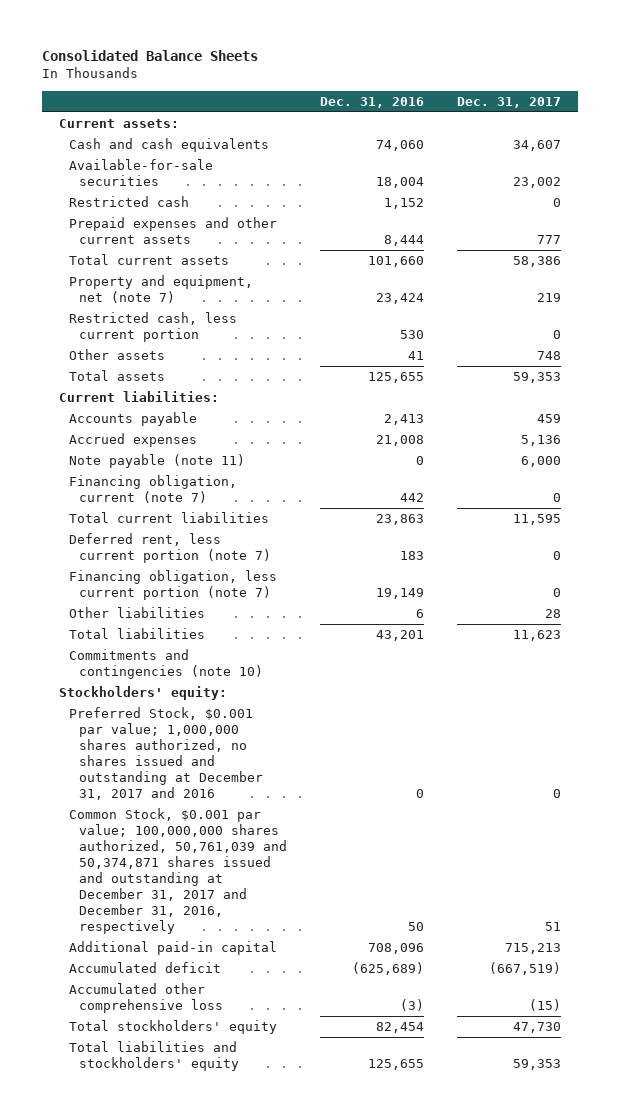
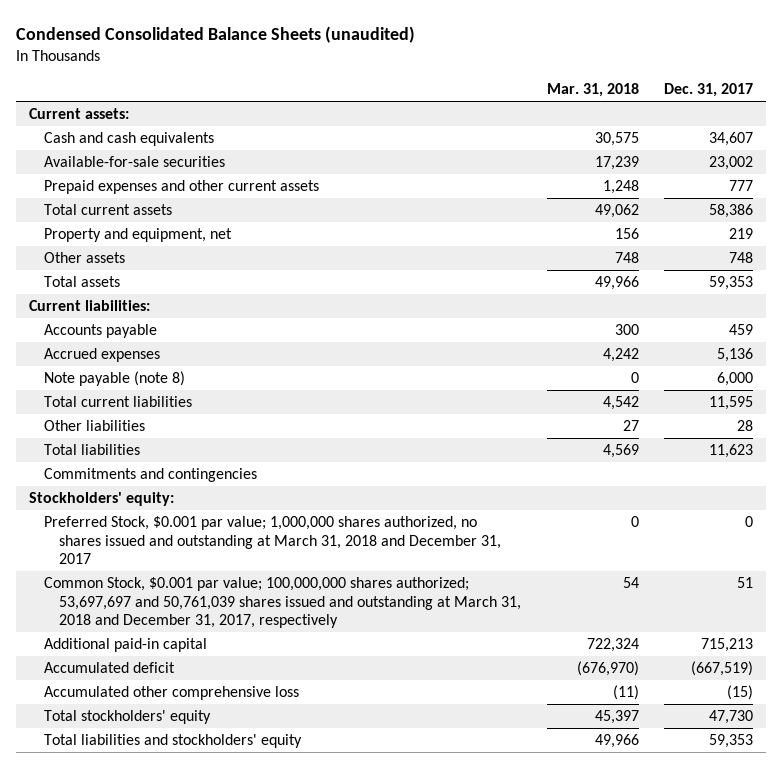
- Consolidated Balance Sheets
+ Condensed Consolidated Balance Sheets (unaudited)
- | Dec. 31, 2016 | Dec. 31, 2017
+ | Mar. 31, 2018 | Dec. 31, 2017
- Restricted cash | 1,152 | 0
- Property and equipment, net (note 7) | 23,424 | 219
- Restricted cash, less current portion | 530 | 0
+ Property and equipment, net | 156 | 219
- Note payable (note 11) | 0 | 6,000
- Financing obligation, current (note 7) | 442 | 0
+ Note payable (note 8) | 0 | 6,000
- Deferred rent, less current portion (note 7) | 183 | 0
- Financing obligation, less current portion (note 7) | 19,149 | 0
- Commitments and contingencies (note 10)
+ Commitments and contingencies
- Preferred Stock, $0.001 par value; 1,000,000 shares authorized, no shares issued and outstanding at December 31, 2017 and 2016 | 0 | 0
- Common Stock, $0.001 par value; 100,000,000 shares authorized, 50,761,039 and 50,374,871 shares issued and outstanding at December 31, 2017 and December 31, 2016, respectively | 50 | 51
+ Preferred Stock, $0.001 par value; 1,000,000 shares authorized, no shares issued and outstanding at March 31, 2018 and December 31, 2017 | 0 | 0
+ Common Stock, $0.001 par value; 100,000,000 shares authorized; 53,697,697 and 50,761,039 shares issued and outstanding at March 31, 2018 and December 31, 2017, respectively | 54 | 51

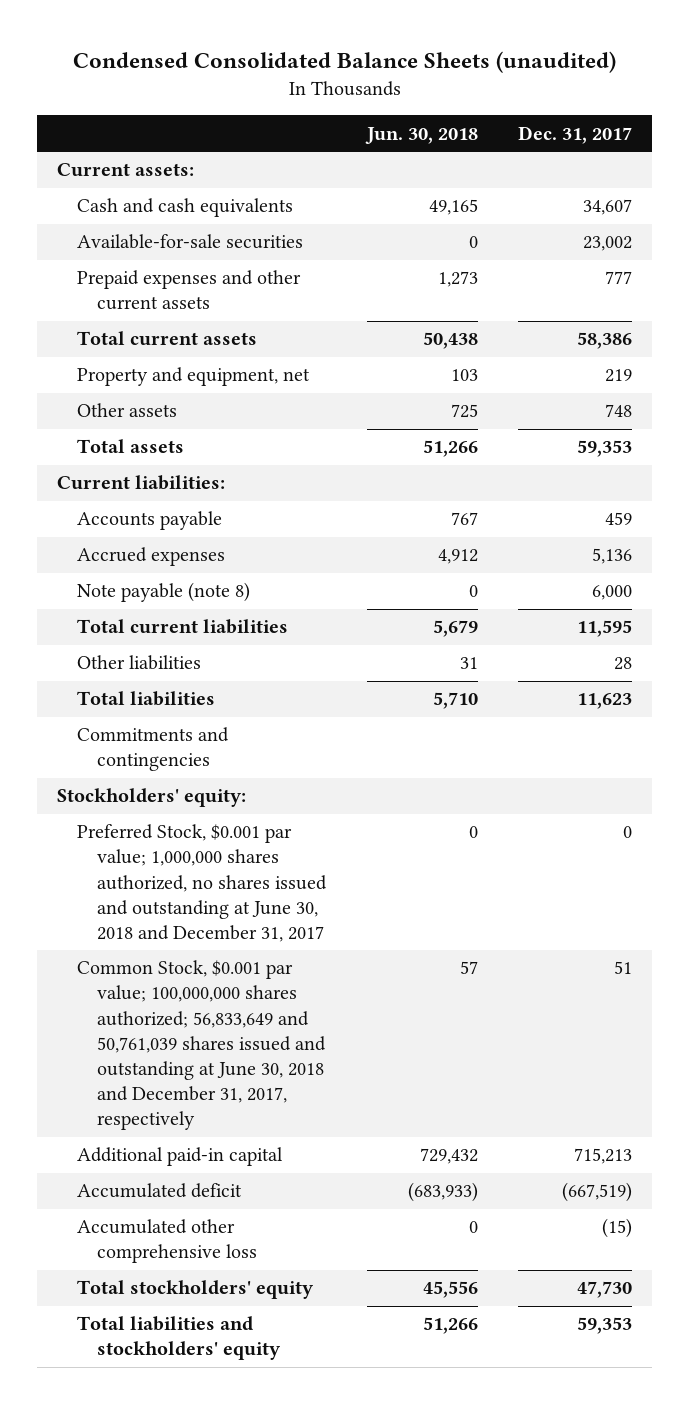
- | Mar. 31, 2018 | Dec. 31, 2017
+ | Jun. 30, 2018 | Dec. 31, 2017
- Preferred Stock, $0.001 par value; 1,000,000 shares authorized, no shares issued and outstanding at March 31, 2018 and December 31, 2017 | 0 | 0
- Common Stock, $0.001 par value; 100,000,000 shares authorized; 53,697,697 and 50,761,039 shares issued and outstanding at March 31, 2018 and December 31, 2017, respectively | 54 | 51
+ Preferred Stock, $0.001 par value; 1,000,000 shares authorized, no shares issued and outstanding at June 30, 2018 and December 31, 2017 | 0 | 0
+ Common Stock, $0.001 par value; 100,000,000 shares authorized; 56,833,649 and 50,761,039 shares issued and outstanding at June 30, 2018 and December 31, 2017, respectively | 57 | 51

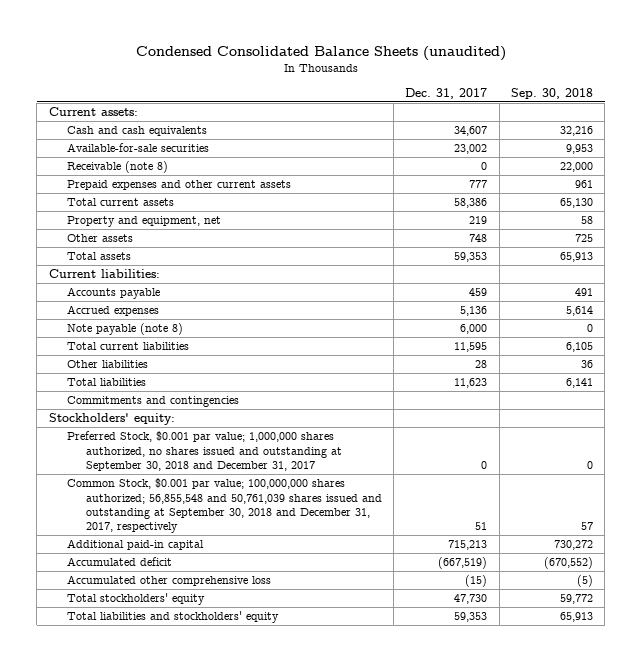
- | Jun. 30, 2018 | Dec. 31, 2017
+ | Dec. 31, 2017 | Sep. 30, 2018
+ Receivable (note 8) | 0 | 22,000
- Preferred Stock, $0.001 par value; 1,000,000 shares authorized, no shares issued and outstanding at June 30, 2018 and December 31, 2017 | 0 | 0
- Common Stock, $0.001 par value; 100,000,000 shares authorized; 56,833,649 and 50,761,039 shares issued and outstanding at June 30, 2018 and December 31, 2017, respectively | 57 | 51
+ Preferred Stock, $0.001 par value; 1,000,000 shares authorized, no shares issued and outstanding at September 30, 2018 and December 31, 2017 | 0 | 0
+ Common Stock, $0.001 par value; 100,000,000 shares authorized; 56,855,548 and 50,761,039 shares issued and outstanding at September 30, 2018 and December 31, 2017, respectively | 51 | 57

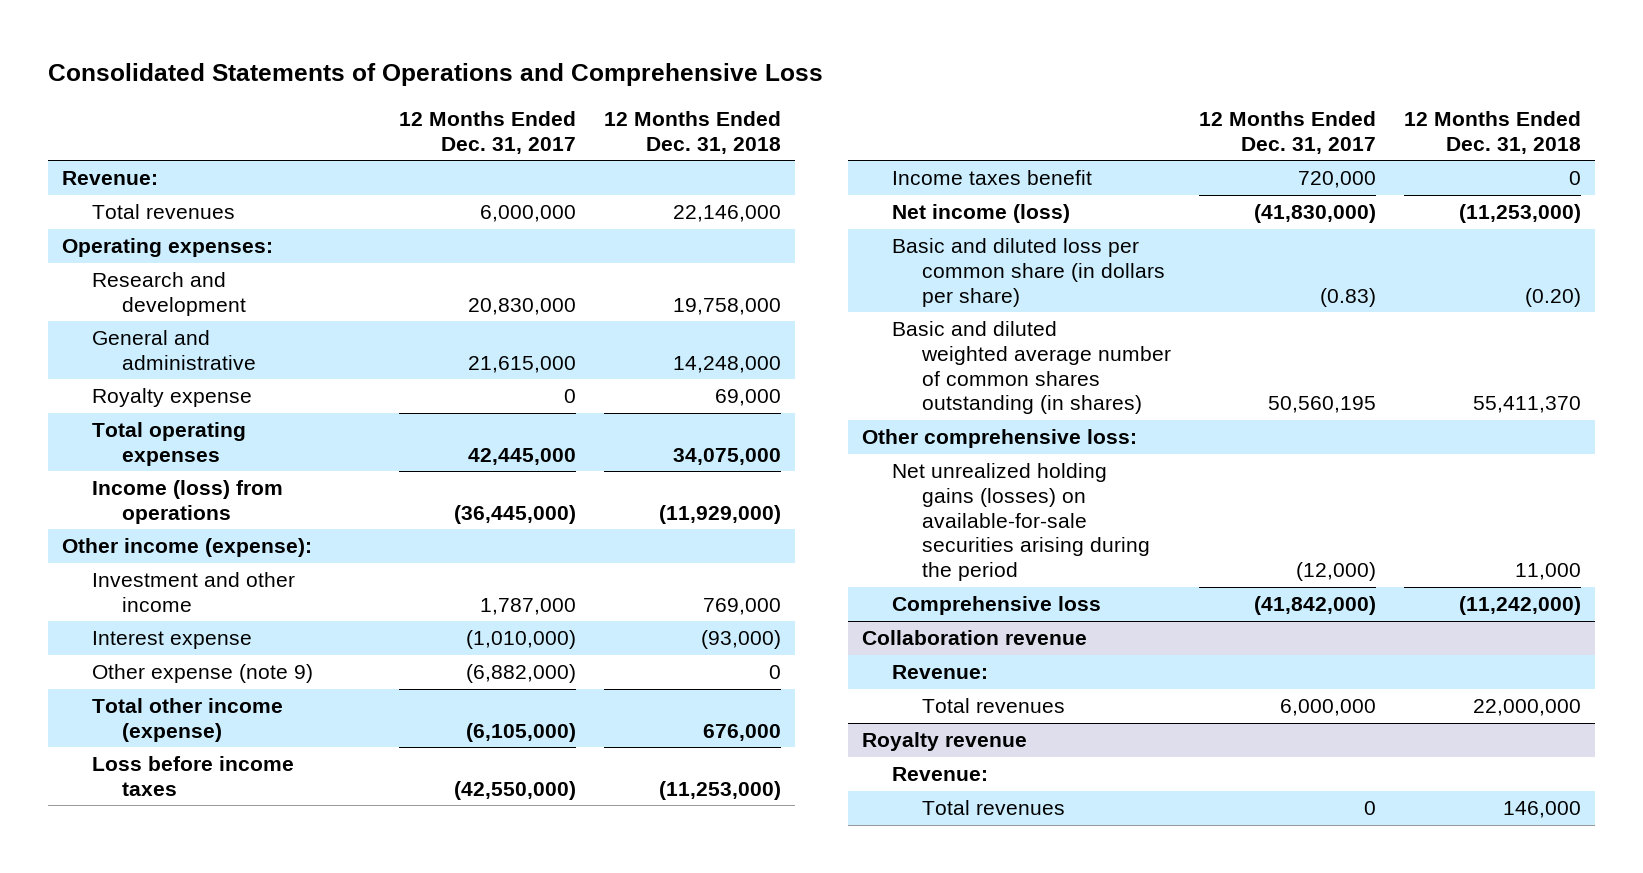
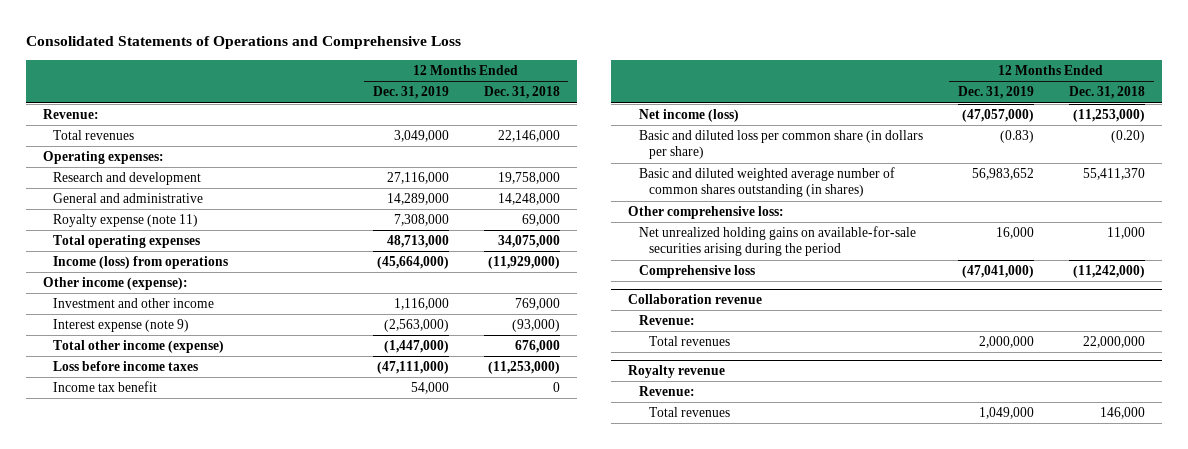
- | 12 Months Ended Dec. 31, 2017 | 12 Months Ended Dec. 31, 2018
+ | 12 Months Ended Dec. 31, 2019 | 12 Months Ended Dec. 31, 2018
- Royalty expense | 0 | 69,000
+ Royalty expense (note 11) | 7,308,000 | 69,000
- Interest expense | (1,010,000) | (93,000)
- Other expense (note 9) | (6,882,000) | 0
+ Interest expense (note 9) | (2,563,000) | (93,000)
- Income taxes benefit | 720,000 | 0
+ Income tax benefit | 54,000 | 0
- Net unrealized holding gains (losses) on available-for-sale securities arising during the period | (12,000) | 11,000
+ Net unrealized holding gains on available-for-sale securities arising during the period | 16,000 | 11,000

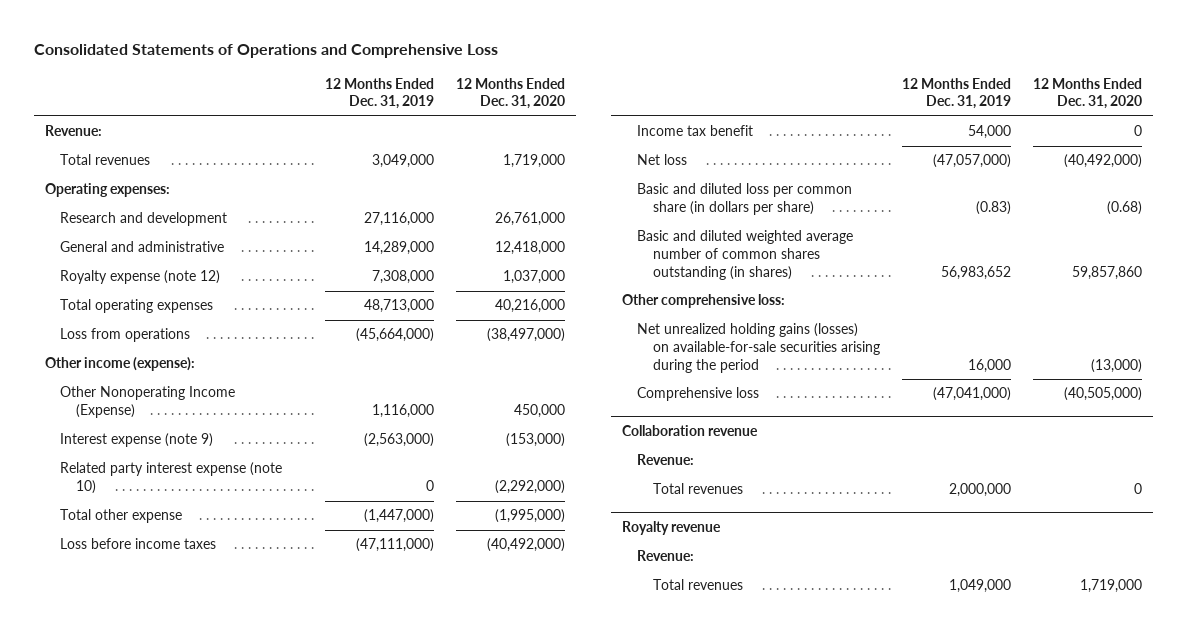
- | 12 Months Ended Dec. 31, 2019 | 12 Months Ended Dec. 31, 2018
+ | 12 Months Ended Dec. 31, 2019 | 12 Months Ended Dec. 31, 2020
- Royalty expense (note 11) | 7,308,000 | 69,000
+ Royalty expense (note 12) | 7,308,000 | 1,037,000
- Income (loss) from operations | (45,664,000) | (11,929,000)
+ Loss from operations | (45,664,000) | (38,497,000)
- Investment and other income | 1,116,000 | 769,000
+ Other Nonoperating Income (Expense) | 1,116,000 | 450,000
- Total other income (expense) | (1,447,000) | 676,000
+ Related party interest expense (note 10) | 0 | (2,292,000)
+ Total other expense | (1,447,000) | (1,995,000)
- Net income (loss) | (47,057,000) | (11,253,000)
+ Net loss | (47,057,000) | (40,492,000)
- Net unrealized holding gains on available-for-sale securities arising during the period | 16,000 | 11,000
+ Net unrealized holding gains (losses) on available-for-sale securities arising during the period | 16,000 | (13,000)

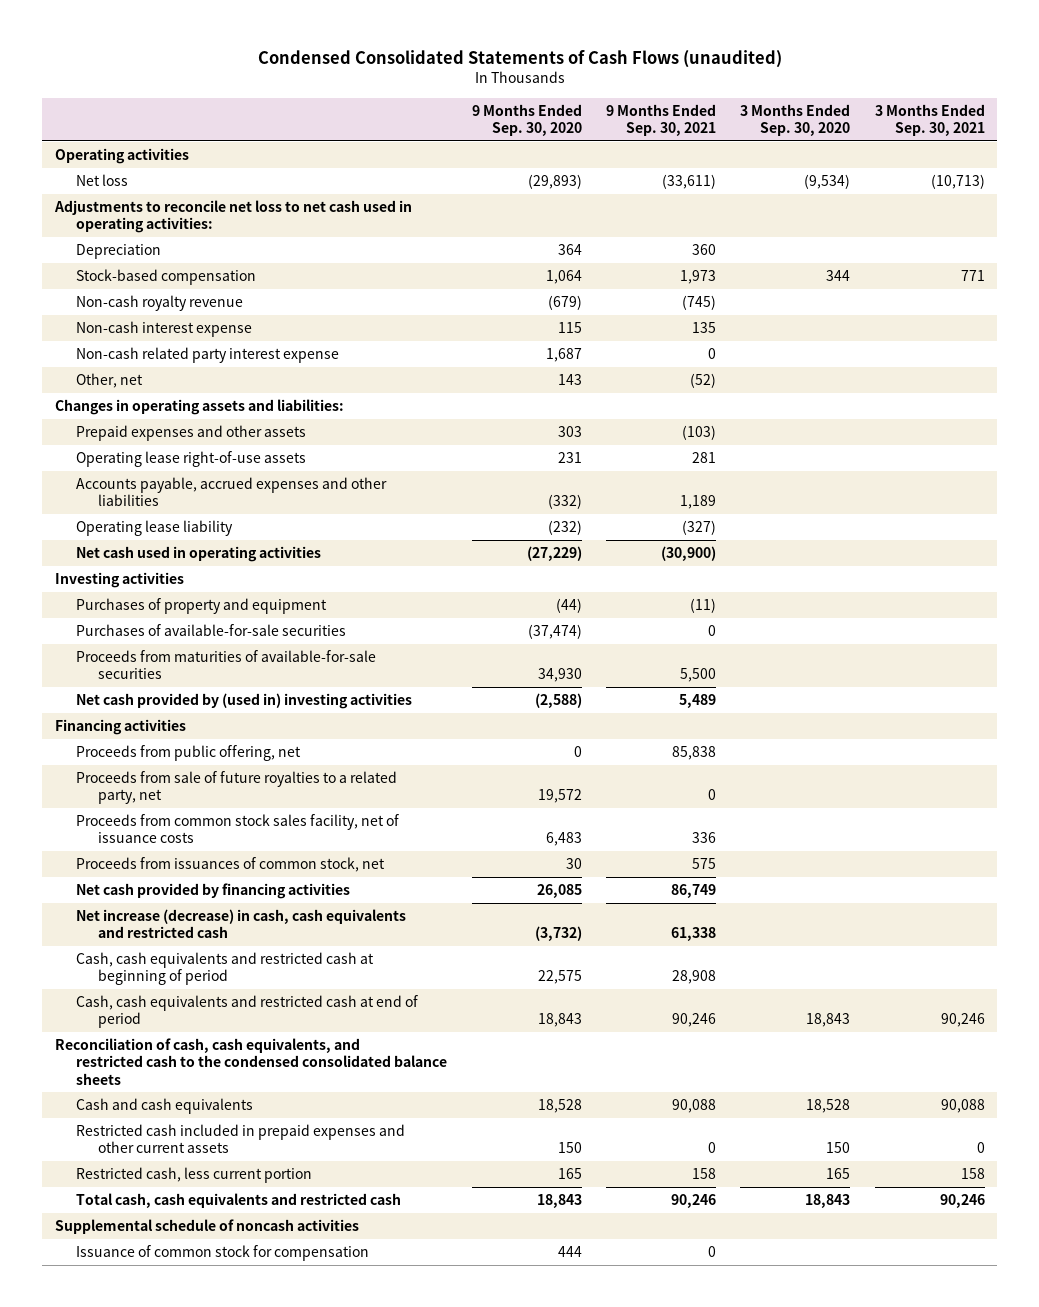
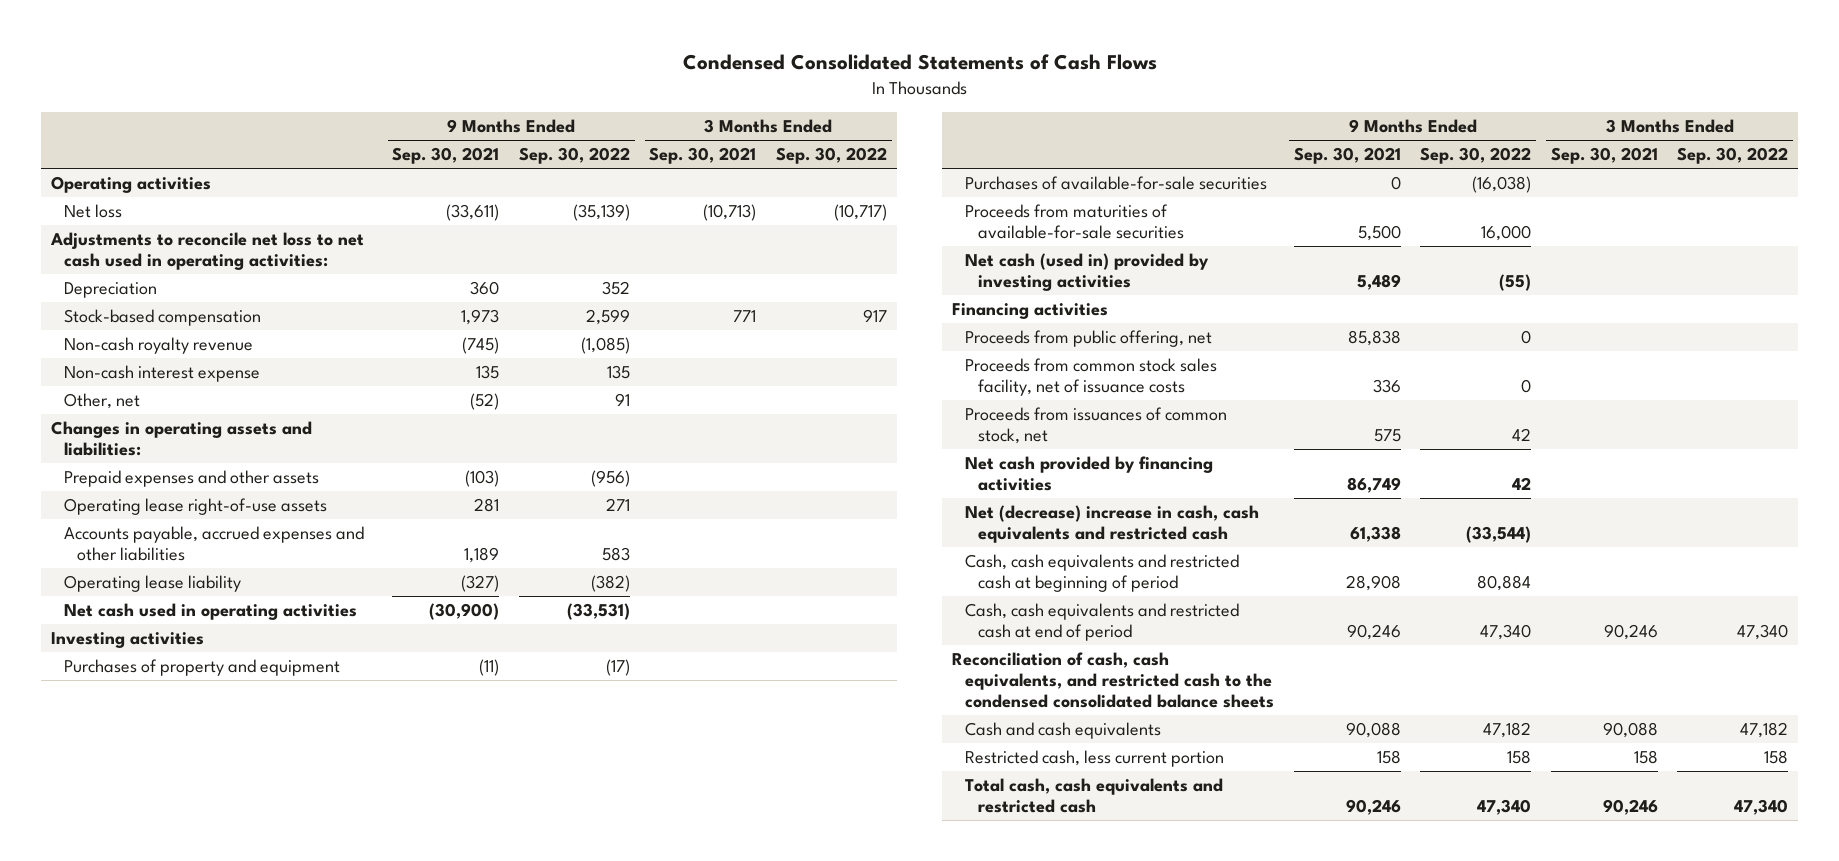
- Condensed Consolidated Statements of Cash Flows (unaudited)
+ Condensed Consolidated Statements of Cash Flows
- | 9 Months Ended Sep. 30, 2020 | 9 Months Ended Sep. 30, 2021 | 3 Months Ended Sep. 30, 2020 | 3 Months Ended Sep. 30, 2021
+ | 9 Months Ended Sep. 30, 2021 | 9 Months Ended Sep. 30, 2022 | 3 Months Ended Sep. 30, 2021 | 3 Months Ended Sep. 30, 2022
- Non-cash related party interest expense | 1,687 | 0 | |
- Net cash provided by (used in) investing activities | (2,588) | 5,489 | |
+ Net cash (used in) provided by investing activities | 5,489 | (55) | |
- Proceeds from sale of future royalties to a related party, net | 19,572 | 0 | |
- Net increase (decrease) in cash, cash equivalents and restricted cash | (3,732) | 61,338 | |
+ Net (decrease) increase in cash, cash equivalents and restricted cash | 61,338 | (33,544) | |
- Restricted cash included in prepaid expenses and other current assets | 150 | 0 | 150 | 0
- Supplemental schedule of noncash activities
- Issuance of common stock for compensation | 444 | 0 | |

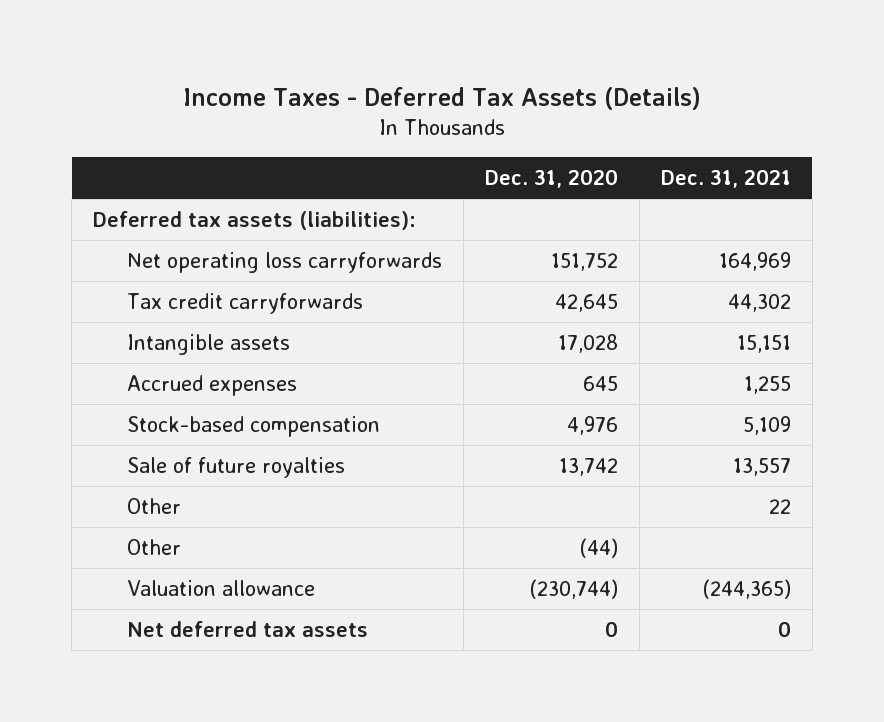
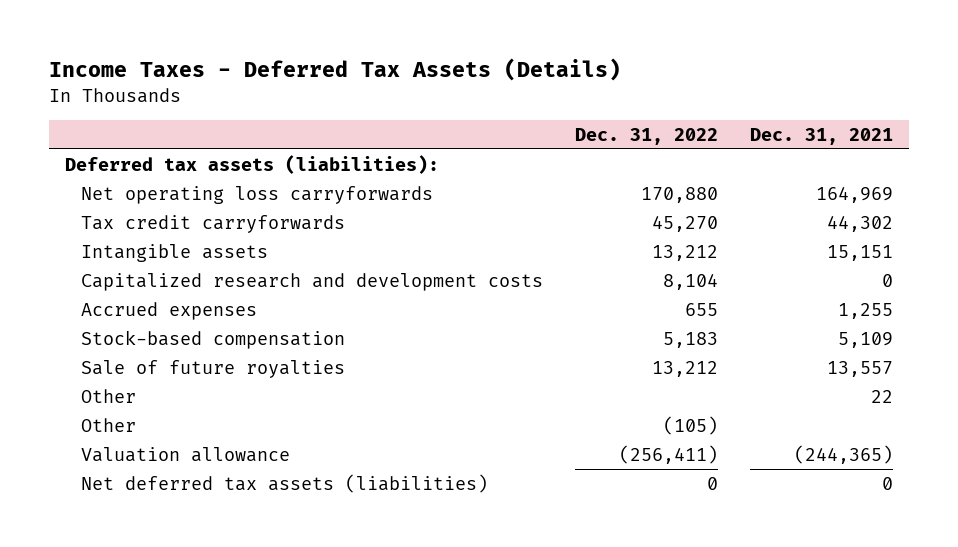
- | Dec. 31, 2020 | Dec. 31, 2021
+ | Dec. 31, 2022 | Dec. 31, 2021
+ Capitalized research and development costs | 8,104 | 0
- Net deferred tax assets | 0 | 0
+ Net deferred tax assets (liabilities) | 0 | 0

